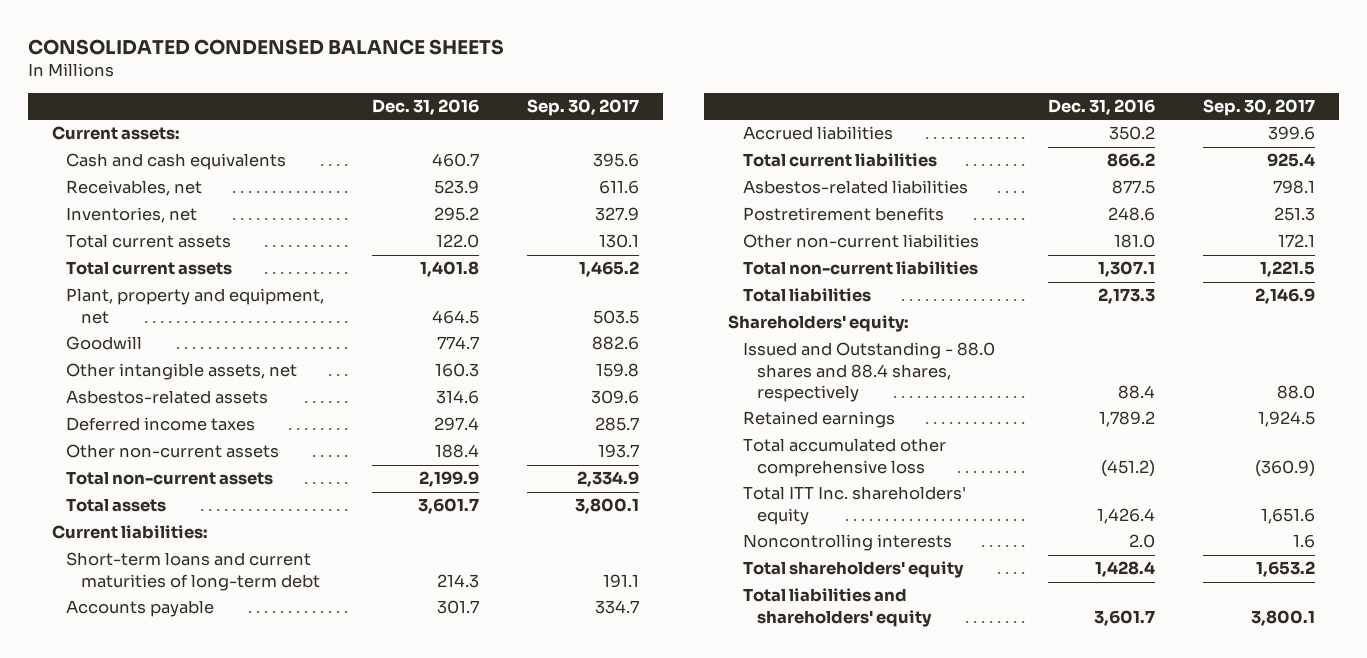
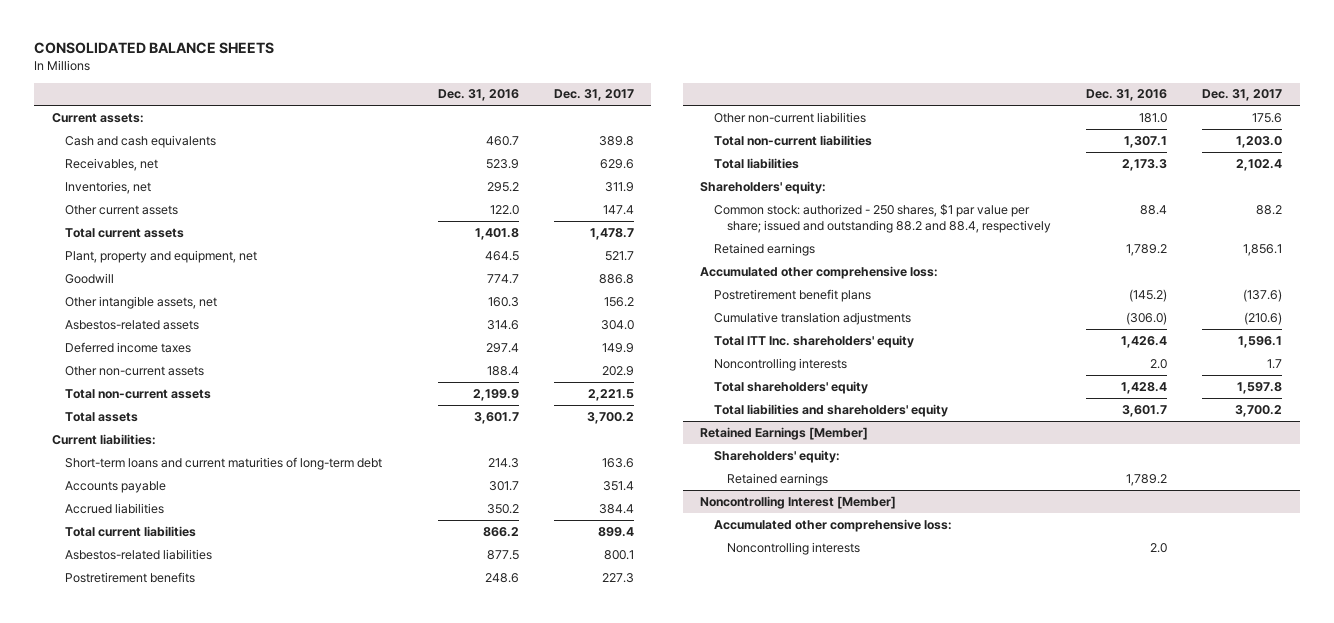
- CONSOLIDATED CONDENSED BALANCE SHEETS
+ CONSOLIDATED BALANCE SHEETS
- | Dec. 31, 2016 | Sep. 30, 2017
+ | Dec. 31, 2016 | Dec. 31, 2017
- Total current assets | 122.0 | 130.1
+ Other current assets | 122.0 | 147.4
- Issued and Outstanding - 88.0 shares and 88.4 shares, respectively | 88.4 | 88.0
+ Common stock: authorized - 250 shares, $1 par value per share; issued and outstanding 88.2 and 88.4, respectively | 88.4 | 88.2
- Total accumulated other comprehensive loss | (451.2) | (360.9)
+ Accumulated other comprehensive loss:
+ Postretirement benefit plans | (145.2) | (137.6)
+ Cumulative translation adjustments | (306.0) | (210.6)
+ Retained Earnings [Member]
+ Shareholders' equity:
+ Retained earnings | 1,789.2 |
+ Noncontrolling Interest [Member]
+ Accumulated other comprehensive loss:
+ Noncontrolling interests | 2.0 |

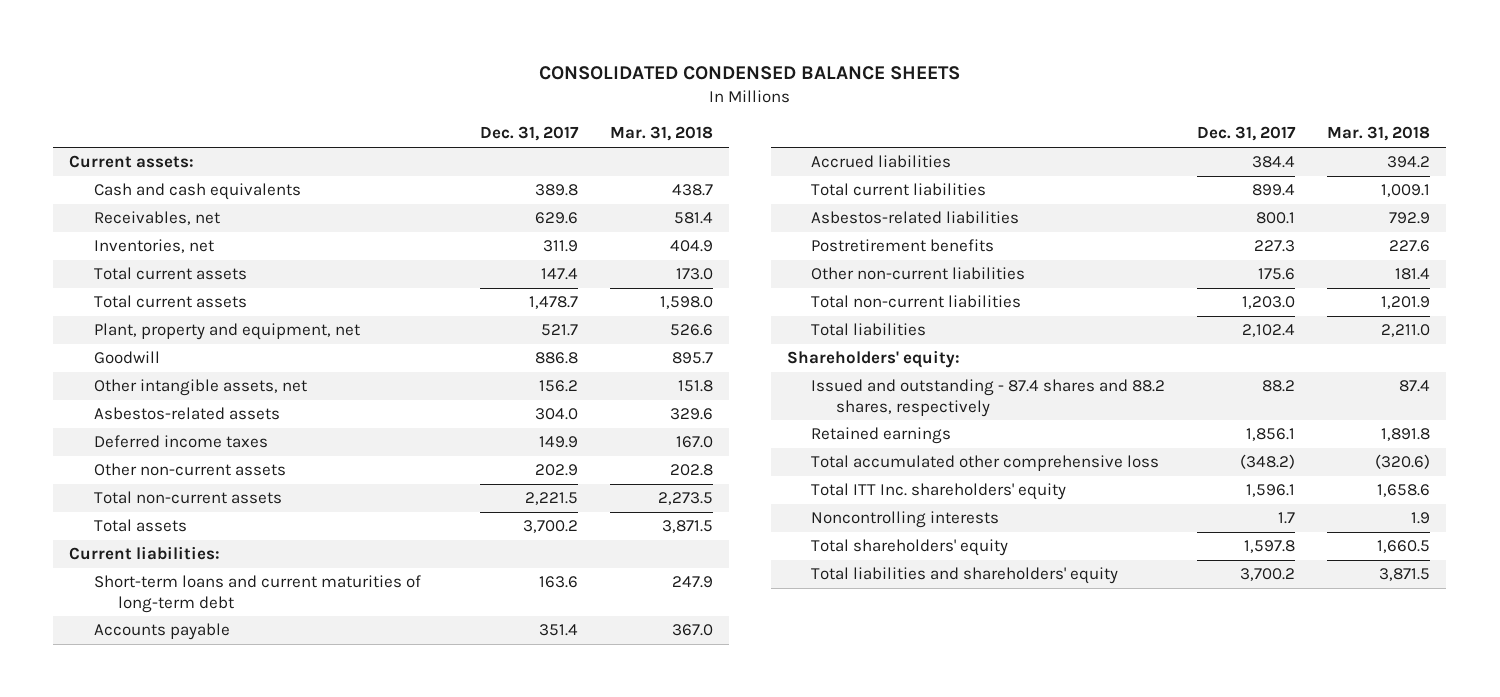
- CONSOLIDATED BALANCE SHEETS
+ CONSOLIDATED CONDENSED BALANCE SHEETS
- | Dec. 31, 2016 | Dec. 31, 2017
+ | Dec. 31, 2017 | Mar. 31, 2018
- Other current assets | 122.0 | 147.4
+ Total current assets | 147.4 | 173.0
- Common stock: authorized - 250 shares, $1 par value per share; issued and outstanding 88.2 and 88.4, respectively | 88.4 | 88.2
+ Issued and outstanding - 87.4 shares and 88.2 shares, respectively | 88.2 | 87.4
- Accumulated other comprehensive loss:
- Postretirement benefit plans | (145.2) | (137.6)
- Cumulative translation adjustments | (306.0) | (210.6)
+ Total accumulated other comprehensive loss | (348.2) | (320.6)
- Retained Earnings [Member]
- Shareholders' equity:
- Retained earnings | 1,789.2 |
- Noncontrolling Interest [Member]
- Accumulated other comprehensive loss:
- Noncontrolling interests | 2.0 |

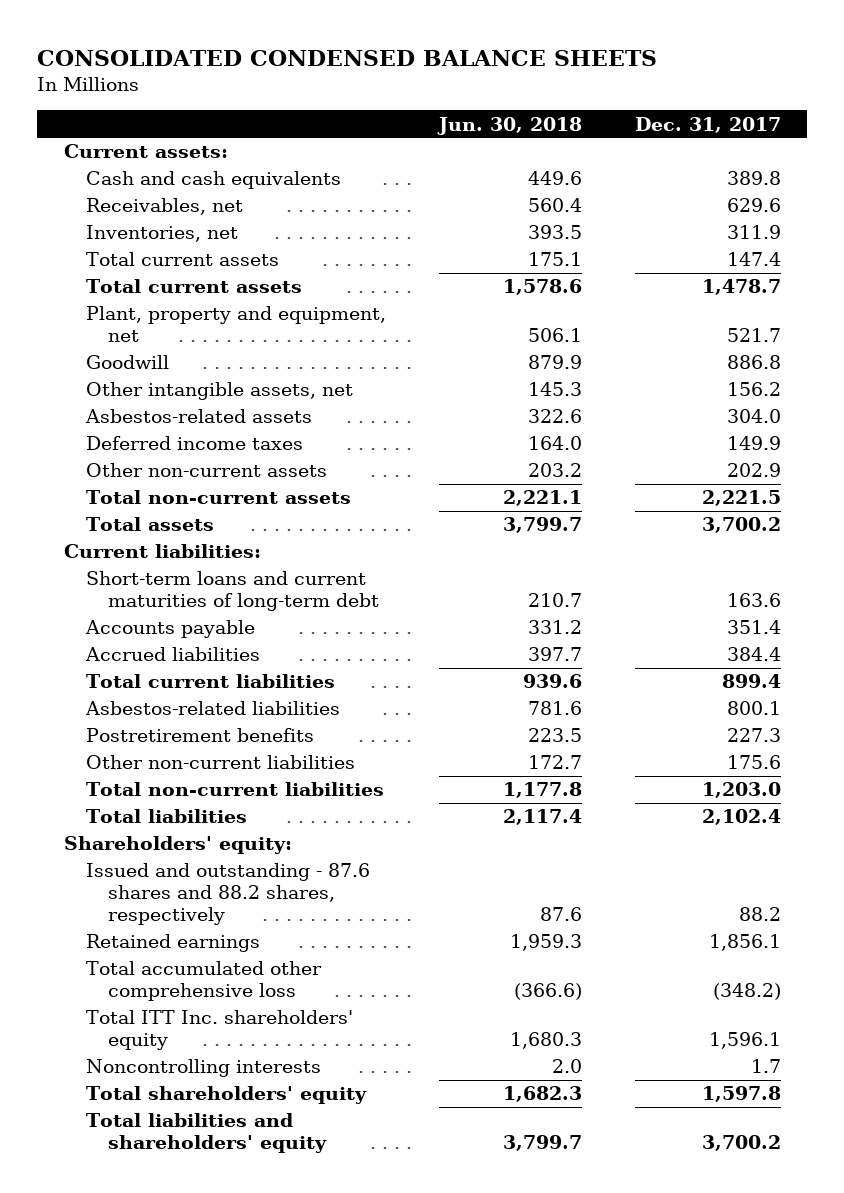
- | Dec. 31, 2017 | Mar. 31, 2018
+ | Jun. 30, 2018 | Dec. 31, 2017
- Issued and outstanding - 87.4 shares and 88.2 shares, respectively | 88.2 | 87.4
+ Issued and outstanding - 87.6 shares and 88.2 shares, respectively | 87.6 | 88.2

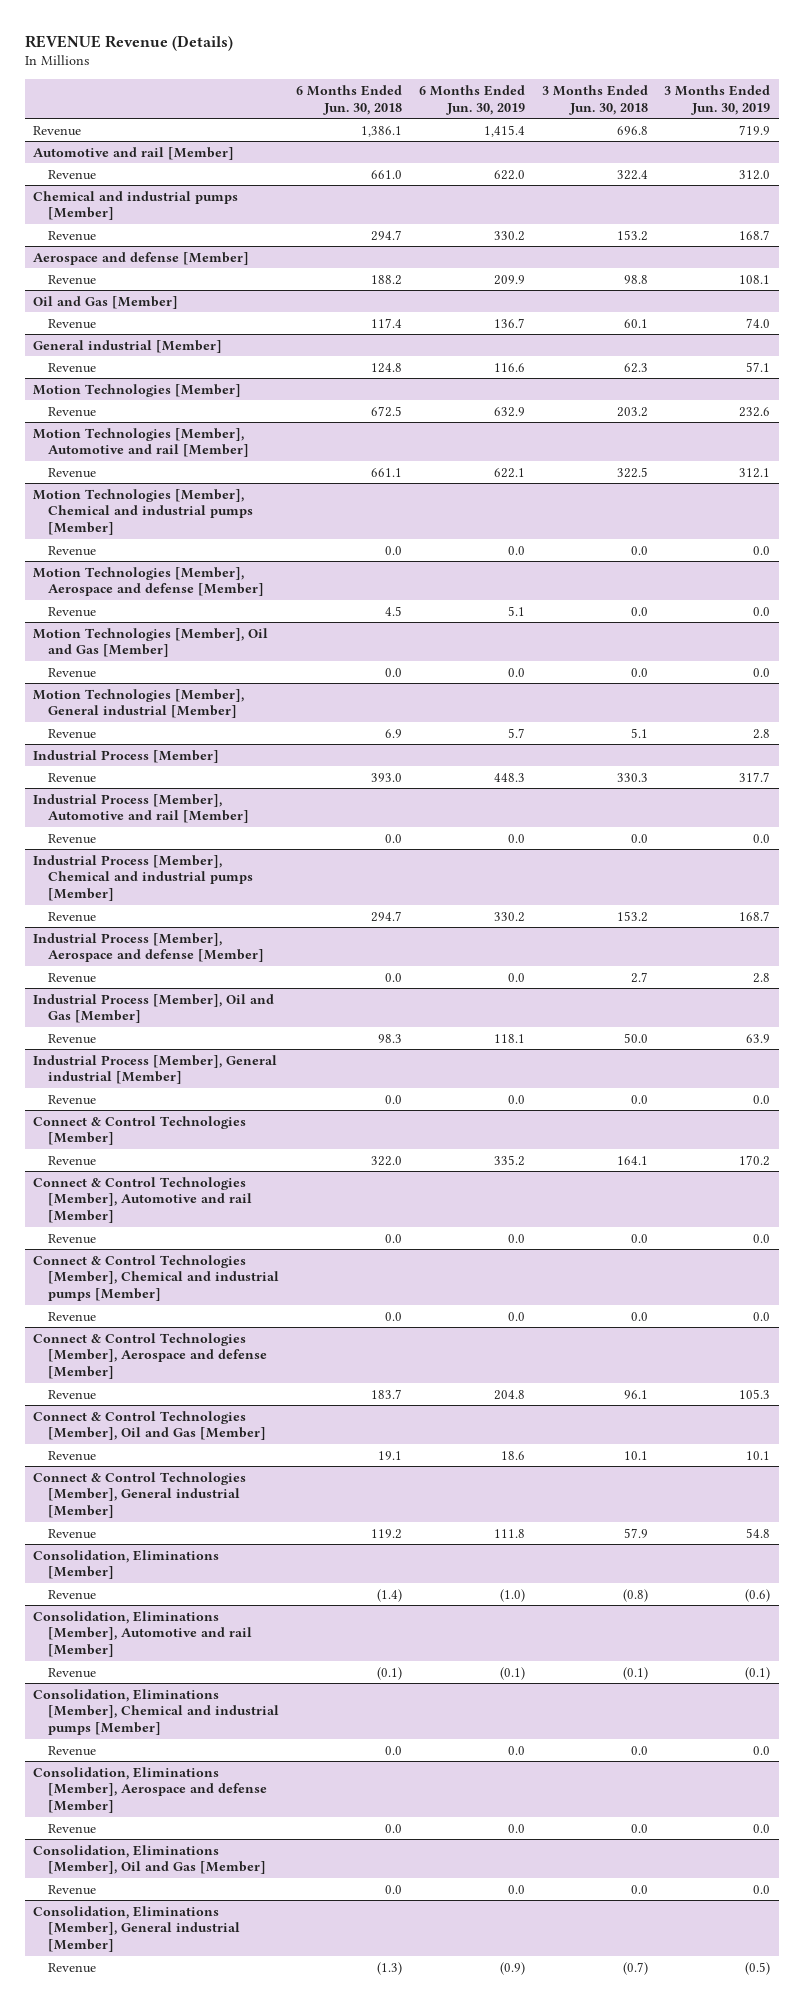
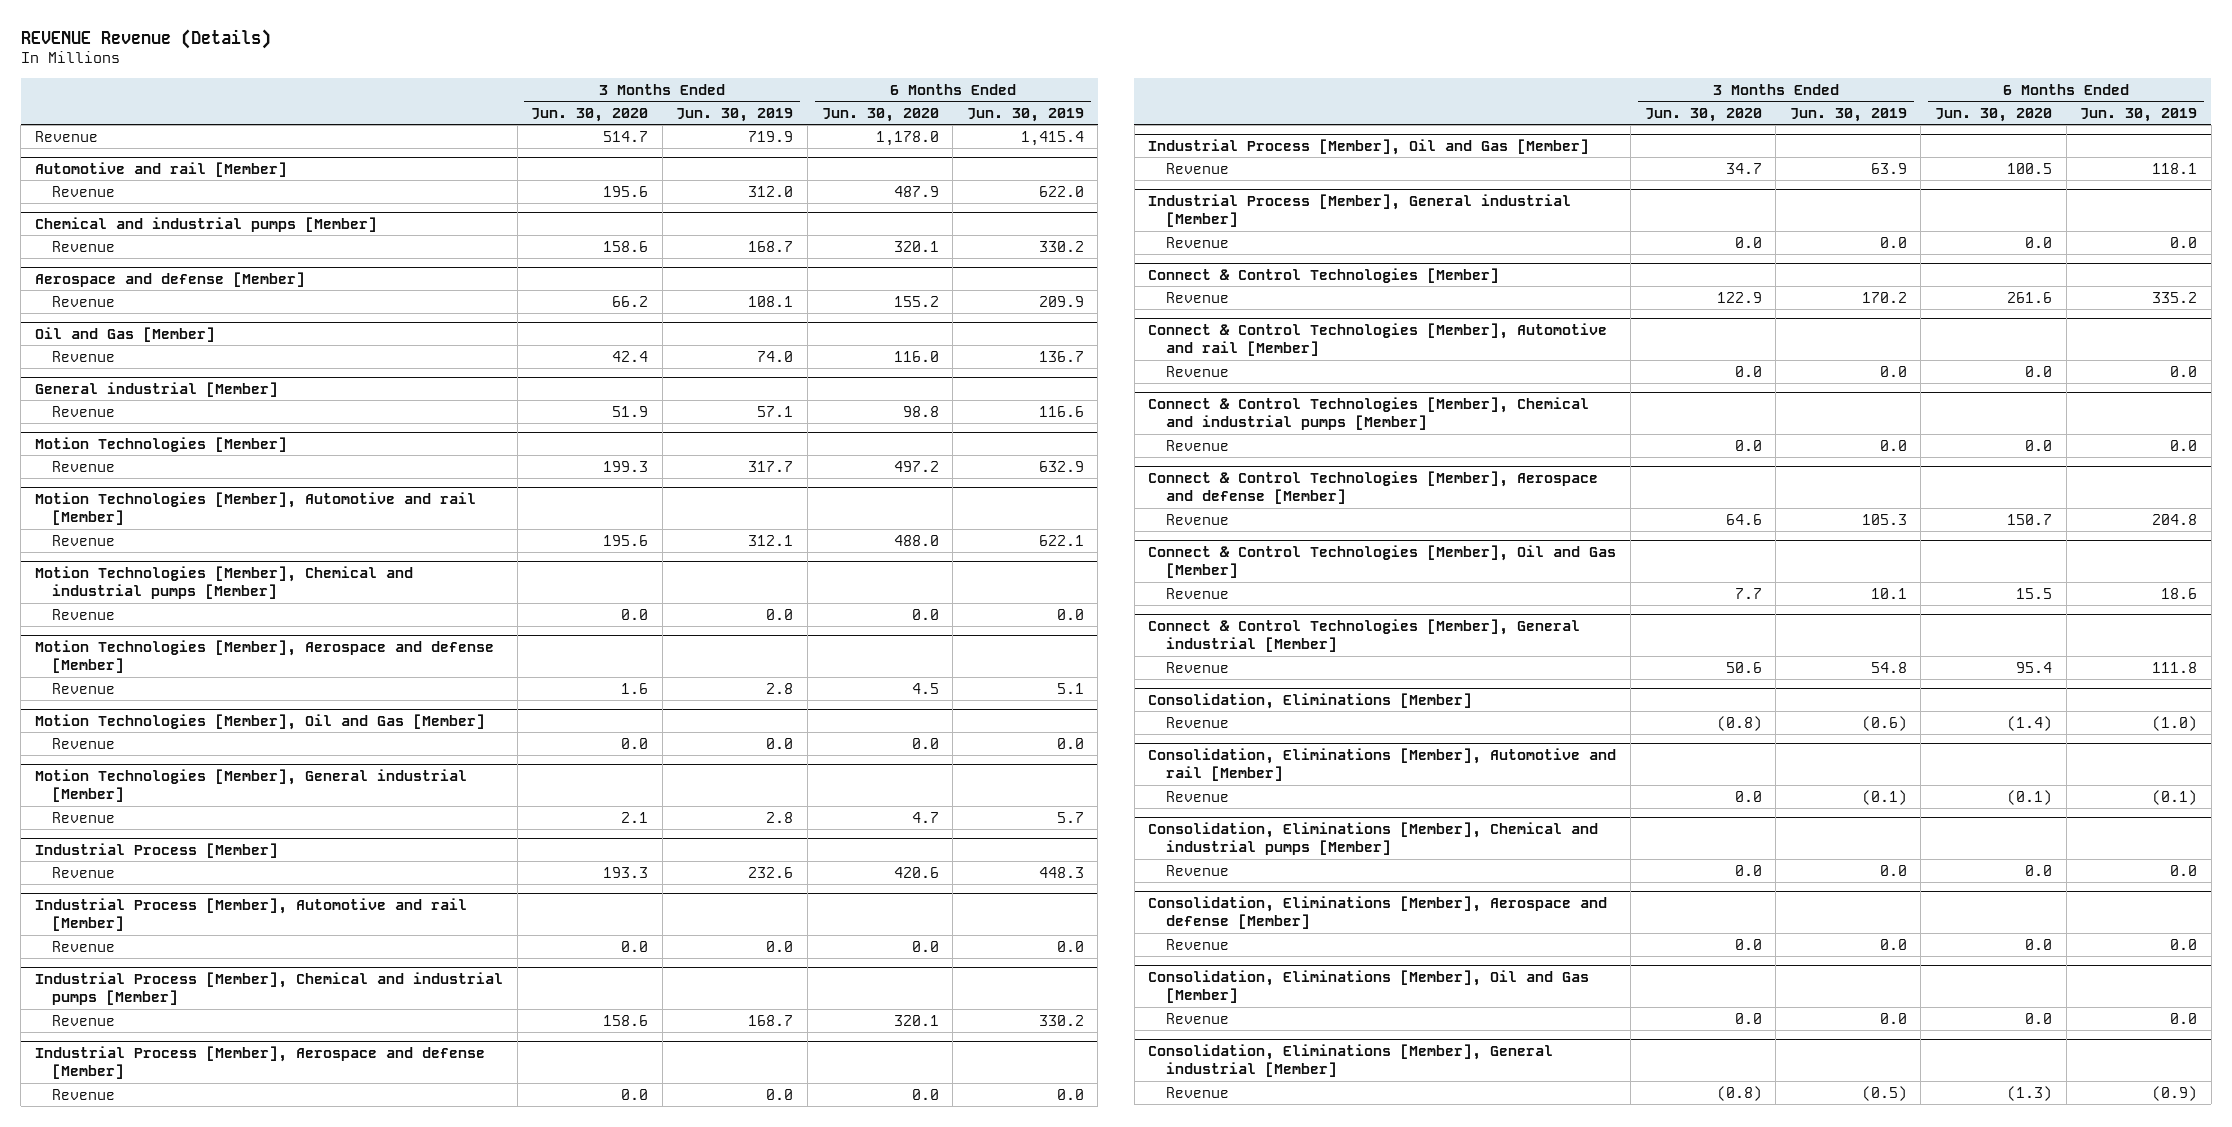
- | 6 Months Ended Jun. 30, 2018 | 6 Months Ended Jun. 30, 2019 | 3 Months Ended Jun. 30, 2018 | 3 Months Ended Jun. 30, 2019
+ | 3 Months Ended Jun. 30, 2020 | 3 Months Ended Jun. 30, 2019 | 6 Months Ended Jun. 30, 2020 | 6 Months Ended Jun. 30, 2019
@ Motion Technologies [Member]
- Revenue | 672.5 | 632.9 | 203.2 | 232.6
+ Revenue | 199.3 | 317.7 | 497.2 | 632.9
@ Motion Technologies [Member], Aerospace and defense [Member]
- Revenue | 4.5 | 5.1 | 0.0 | 0.0
+ Revenue | 1.6 | 2.8 | 4.5 | 5.1
@ Industrial Process [Member]
- Revenue | 393.0 | 448.3 | 330.3 | 317.7
+ Revenue | 193.3 | 232.6 | 420.6 | 448.3
@ Industrial Process [Member], Aerospace and defense [Member]
- Revenue | 0.0 | 0.0 | 2.7 | 2.8
+ Revenue | 0.0 | 0.0 | 0.0 | 0.0

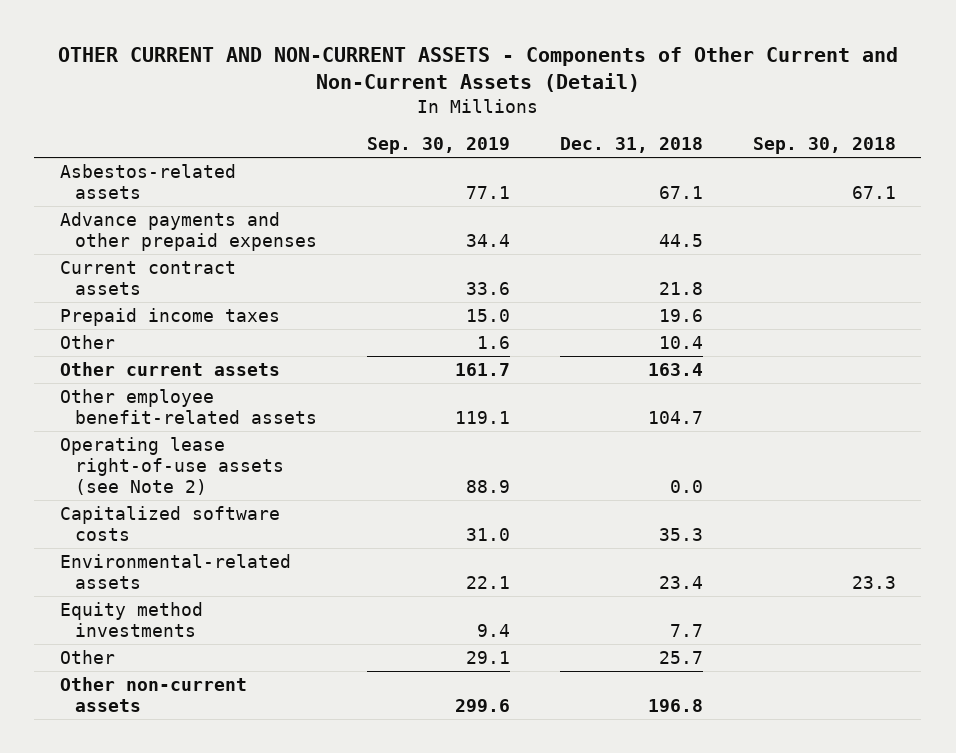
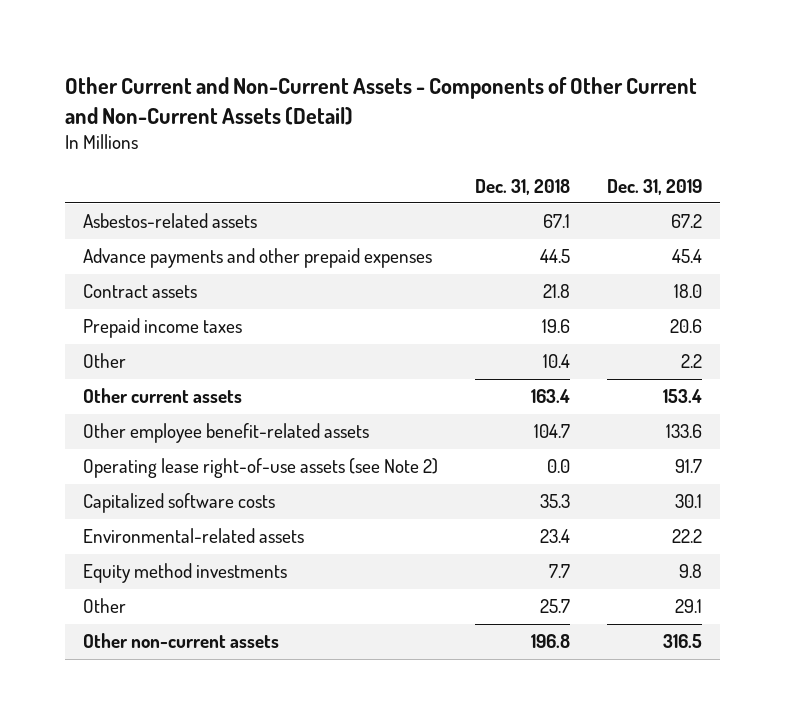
- OTHER CURRENT AND NON-CURRENT ASSETS - Components of Other Current and Non-Current Assets (Detail)
+ Other Current and Non-Current Assets - Components of Other Current and Non-Current Assets (Detail)
- | Sep. 30, 2019 | Dec. 31, 2018 | Sep. 30, 2018
+ | Dec. 31, 2018 | Dec. 31, 2019
- Current contract assets | 33.6 | 21.8 |
+ Contract assets | 21.8 | 18.0

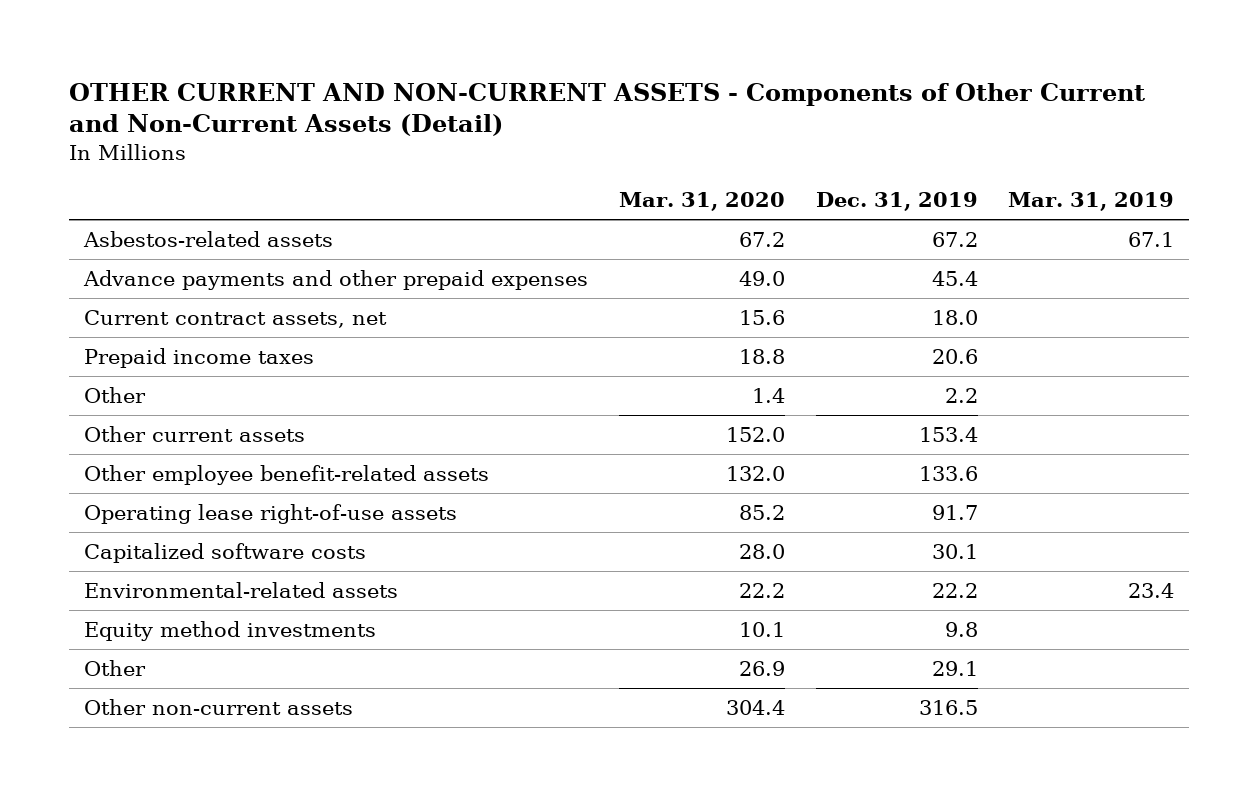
- Other Current and Non-Current Assets - Components of Other Current and Non-Current Assets (Detail)
+ OTHER CURRENT AND NON-CURRENT ASSETS - Components of Other Current and Non-Current Assets (Detail)
- | Dec. 31, 2018 | Dec. 31, 2019
+ | Mar. 31, 2020 | Dec. 31, 2019 | Mar. 31, 2019
- Contract assets | 21.8 | 18.0
+ Current contract assets, net | 15.6 | 18.0 |
- Operating lease right-of-use assets (see Note 2) | 0.0 | 91.7
+ Operating lease right-of-use assets | 85.2 | 91.7 |

